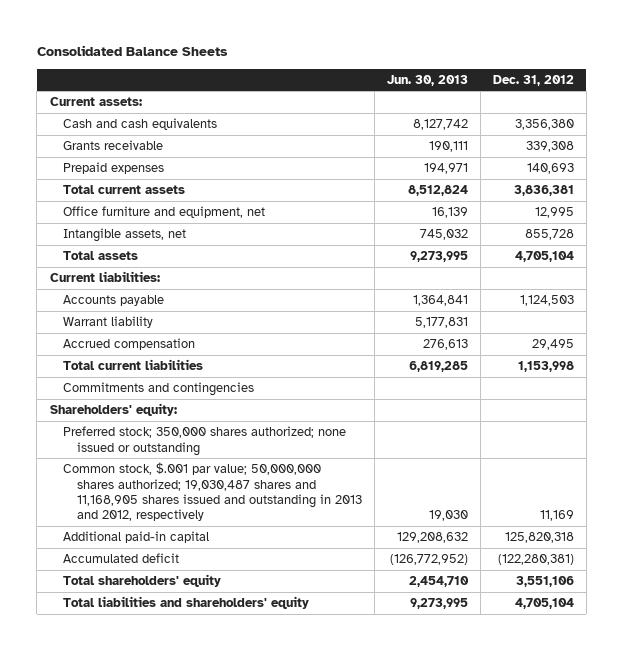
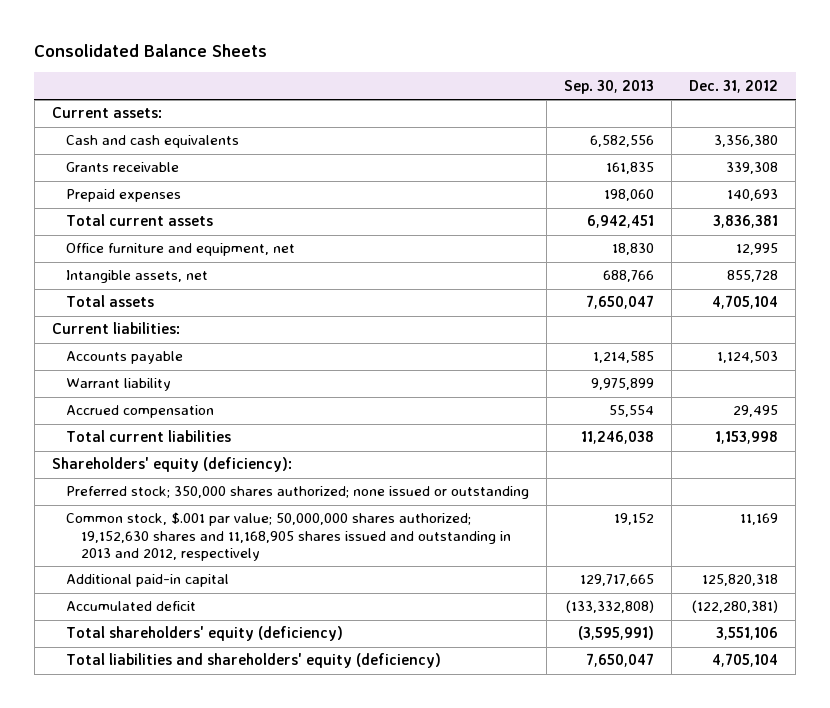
- | Jun. 30, 2013 | Dec. 31, 2012
+ | Sep. 30, 2013 | Dec. 31, 2012
- Commitments and contingencies
- Shareholders' equity:
+ Shareholders' equity (deficiency):
- Common stock, $.001 par value; 50,000,000 shares authorized; 19,030,487 shares and 11,168,905 shares issued and outstanding in 2013 and 2012, respectively | 19,030 | 11,169
+ Common stock, $.001 par value; 50,000,000 shares authorized; 19,152,630 shares and 11,168,905 shares issued and outstanding in 2013 and 2012, respectively | 19,152 | 11,169
- Total shareholders' equity | 2,454,710 | 3,551,106
- Total liabilities and shareholders' equity | 9,273,995 | 4,705,104
+ Total shareholders' equity (deficiency) | (3,595,991) | 3,551,106
+ Total liabilities and shareholders' equity (deficiency) | 7,650,047 | 4,705,104

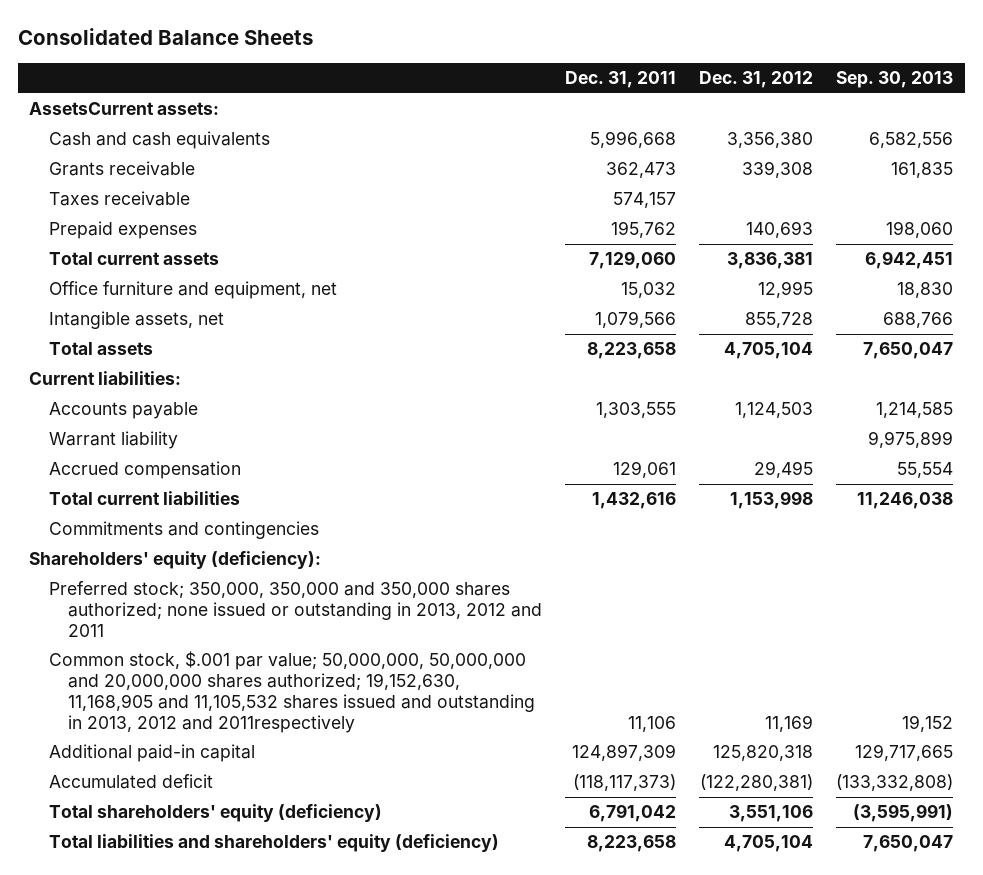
- | Sep. 30, 2013 | Dec. 31, 2012
+ | Dec. 31, 2011 | Dec. 31, 2012 | Sep. 30, 2013
- Current assets:
+ AssetsCurrent assets:
+ Taxes receivable | 574,157 | |
+ Commitments and contingencies
- Preferred stock; 350,000 shares authorized; none issued or outstanding
- Common stock, $.001 par value; 50,000,000 shares authorized; 19,152,630 shares and 11,168,905 shares issued and outstanding in 2013 and 2012, respectively | 19,152 | 11,169
+ Preferred stock; 350,000, 350,000 and 350,000 shares authorized; none issued or outstanding in 2013, 2012 and 2011
+ Common stock, $.001 par value; 50,000,000, 50,000,000 and 20,000,000 shares authorized; 19,152,630, 11,168,905 and 11,105,532 shares issued and outstanding in 2013, 2012 and 2011respectively | 11,106 | 11,169 | 19,152

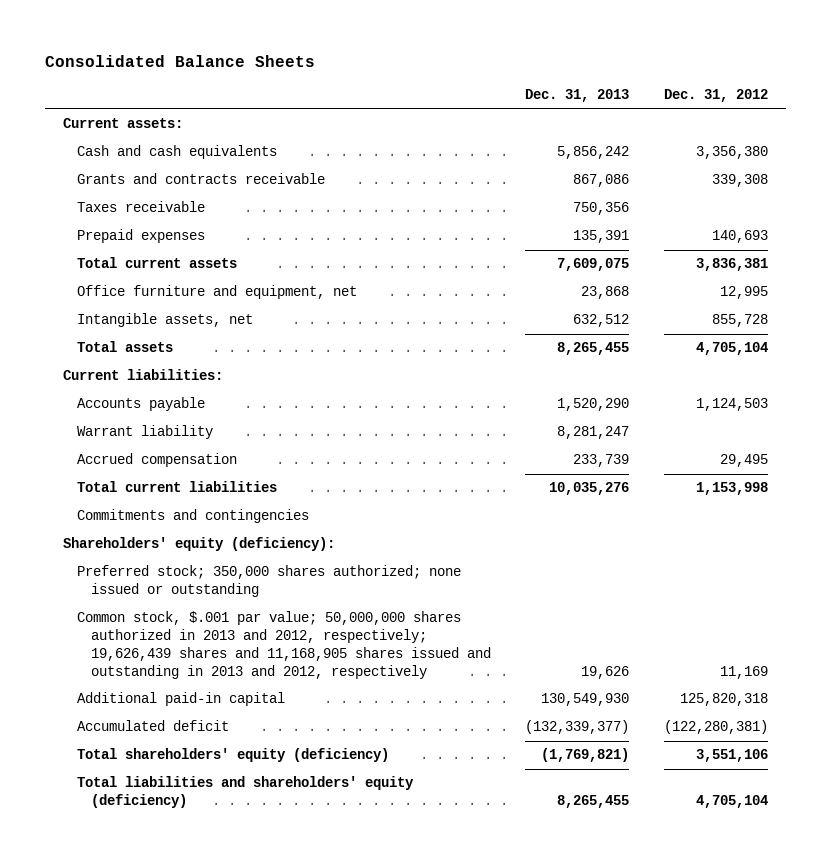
- | Dec. 31, 2011 | Dec. 31, 2012 | Sep. 30, 2013
+ | Dec. 31, 2013 | Dec. 31, 2012
- AssetsCurrent assets:
+ Current assets:
- Grants receivable | 362,473 | 339,308 | 161,835
+ Grants and contracts receivable | 867,086 | 339,308
- Preferred stock; 350,000, 350,000 and 350,000 shares authorized; none issued or outstanding in 2013, 2012 and 2011
- Common stock, $.001 par value; 50,000,000, 50,000,000 and 20,000,000 shares authorized; 19,152,630, 11,168,905 and 11,105,532 shares issued and outstanding in 2013, 2012 and 2011respectively | 11,106 | 11,169 | 19,152
+ Preferred stock; 350,000 shares authorized; none issued or outstanding
+ Common stock, $.001 par value; 50,000,000 shares authorized in 2013 and 2012, respectively; 19,626,439 shares and 11,168,905 shares issued and outstanding in 2013 and 2012, respectively | 19,626 | 11,169

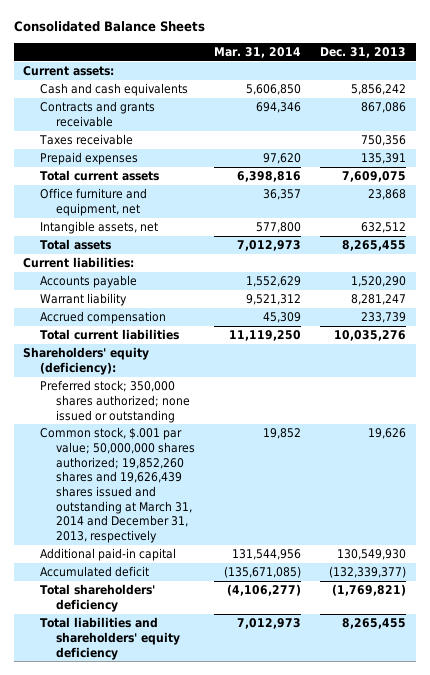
- | Dec. 31, 2013 | Dec. 31, 2012
+ | Mar. 31, 2014 | Dec. 31, 2013
- Grants and contracts receivable | 867,086 | 339,308
+ Contracts and grants receivable | 694,346 | 867,086
- Commitments and contingencies
- Common stock, $.001 par value; 50,000,000 shares authorized in 2013 and 2012, respectively; 19,626,439 shares and 11,168,905 shares issued and outstanding in 2013 and 2012, respectively | 19,626 | 11,169
+ Common stock, $.001 par value; 50,000,000 shares authorized; 19,852,260 shares and 19,626,439 shares issued and outstanding at March 31, 2014 and December 31, 2013, respectively | 19,852 | 19,626
- Total shareholders' equity (deficiency) | (1,769,821) | 3,551,106
- Total liabilities and shareholders' equity (deficiency) | 8,265,455 | 4,705,104
+ Total shareholders' deficiency | (4,106,277) | (1,769,821)
+ Total liabilities and shareholders' equity deficiency | 7,012,973 | 8,265,455

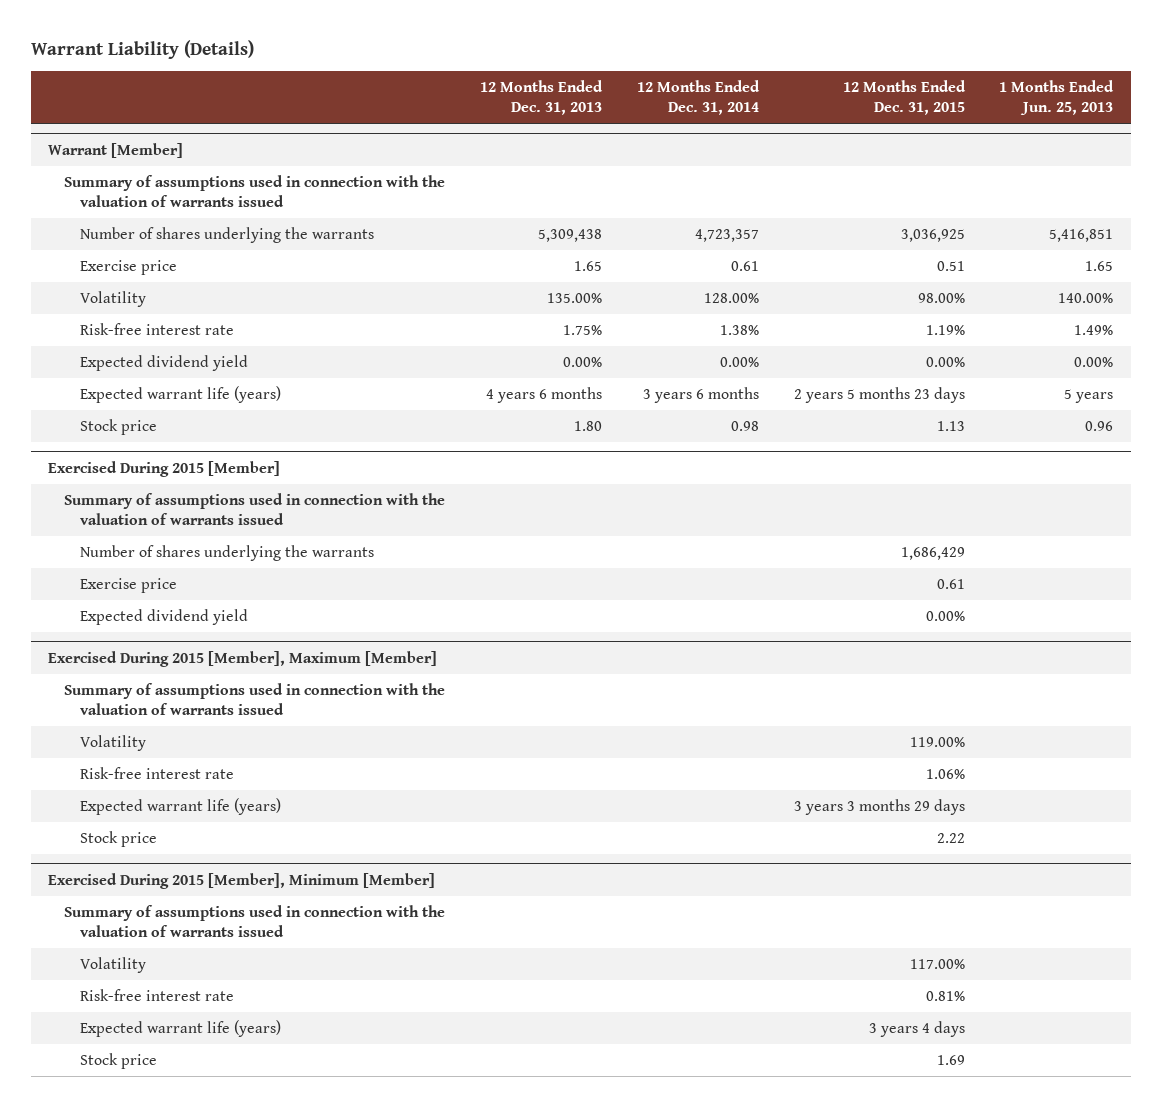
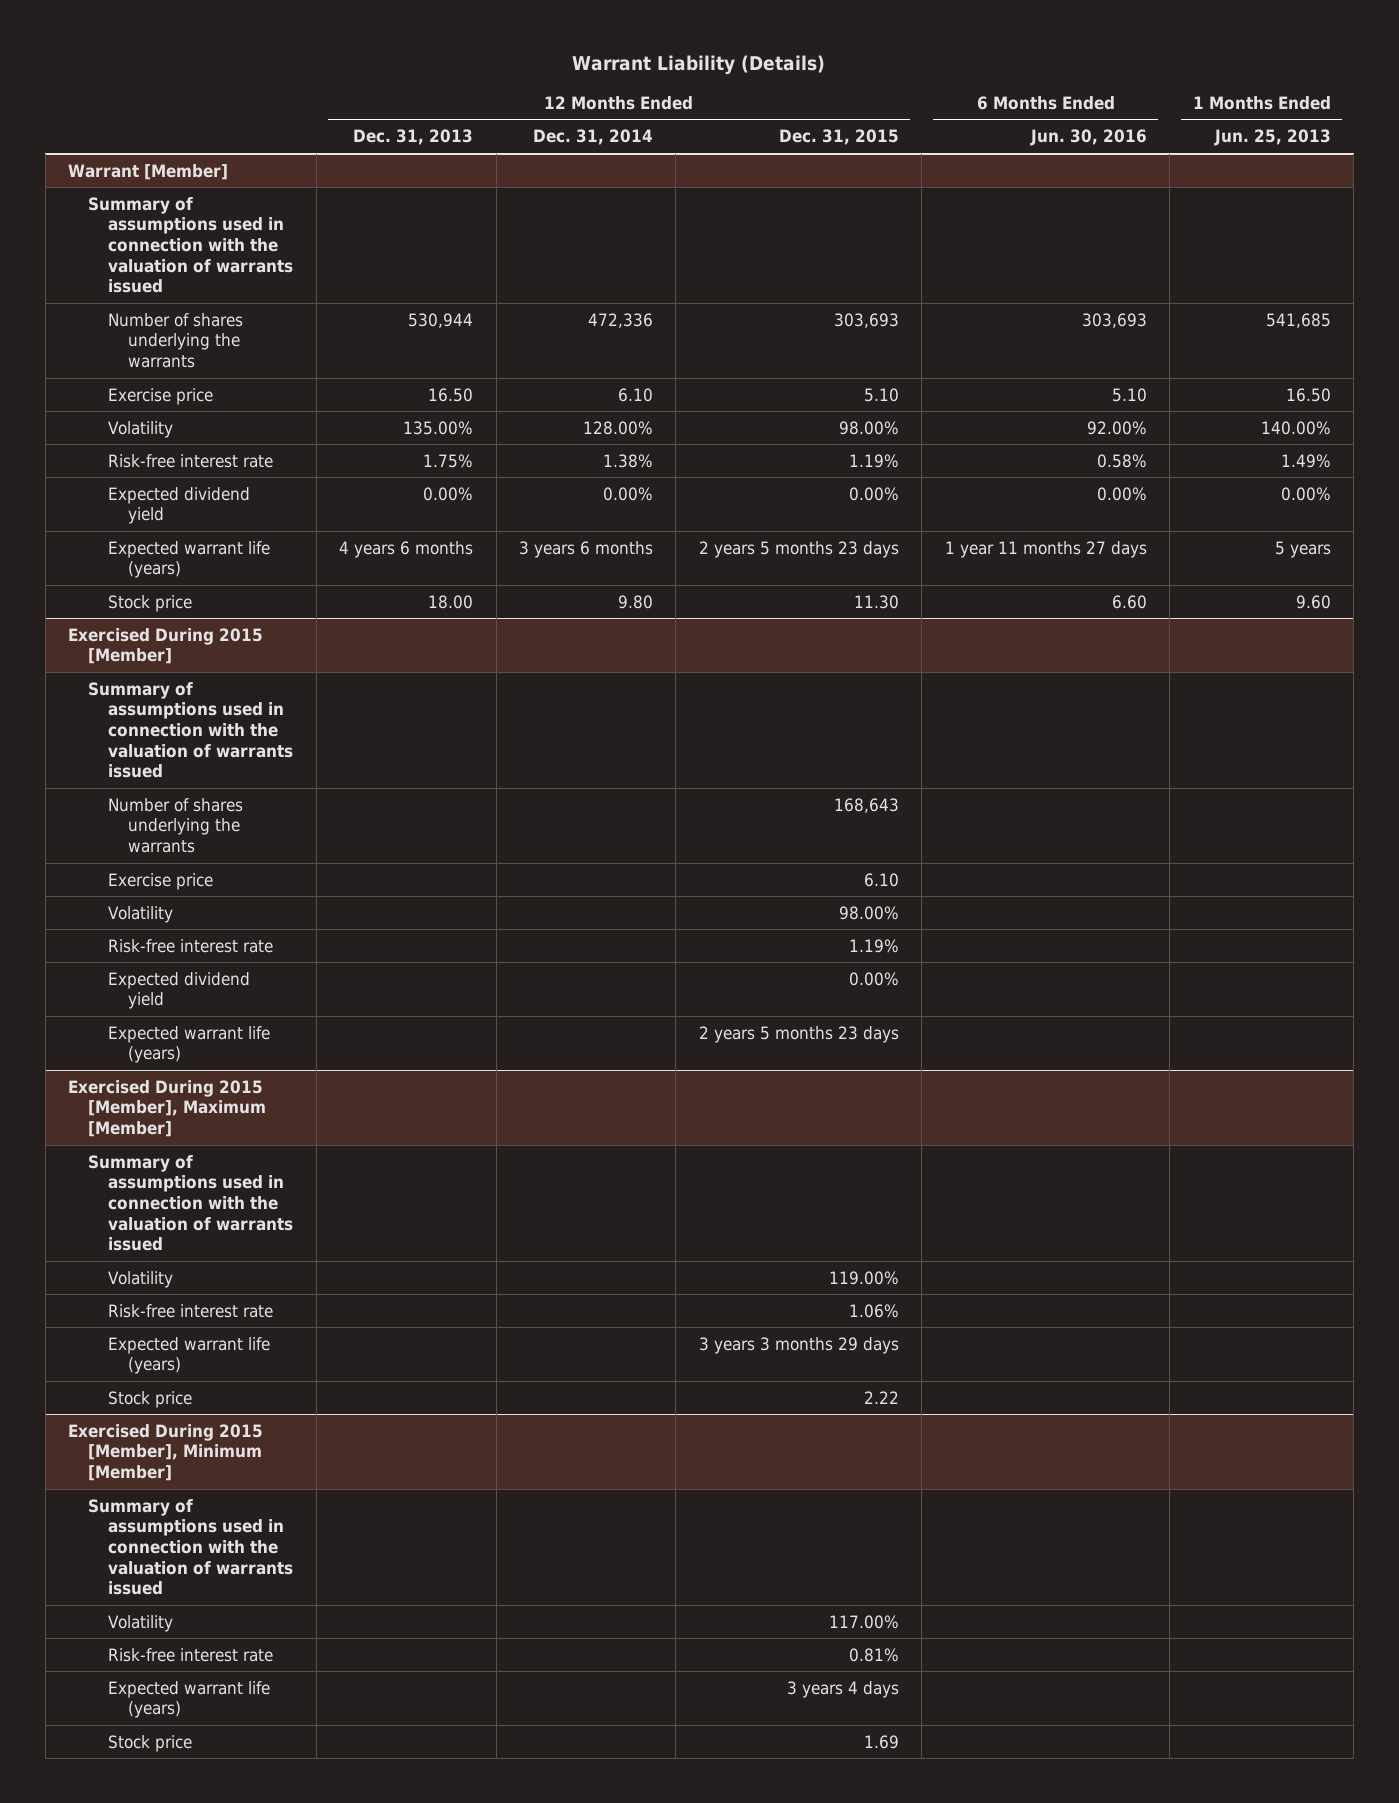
- | 12 Months Ended Dec. 31, 2013 | 12 Months Ended Dec. 31, 2014 | 12 Months Ended Dec. 31, 2015 | 1 Months Ended Jun. 25, 2013
+ | 12 Months Ended Dec. 31, 2013 | 12 Months Ended Dec. 31, 2014 | 12 Months Ended Dec. 31, 2015 | 6 Months Ended Jun. 30, 2016 | 1 Months Ended Jun. 25, 2013
@ Warrant [Member]
- Number of shares underlying the warrants | 5,309,438 | 4,723,357 | 3,036,925 | 5,416,851
- Exercise price | 1.65 | 0.61 | 0.51 | 1.65
+ Number of shares underlying the warrants | 530,944 | 472,336 | 303,693 | 303,693 | 541,685
+ Exercise price | 16.50 | 6.10 | 5.10 | 5.10 | 16.50
- Stock price | 1.80 | 0.98 | 1.13 | 0.96
+ Stock price | 18.00 | 9.80 | 11.30 | 6.60 | 9.60
@ Exercised During 2015 [Member]
- Number of shares underlying the warrants | | | 1,686,429 |
- Exercise price | | | 0.61 |
+ Number of shares underlying the warrants | | | 168,643 | |
+ Exercise price | | | 6.10 | |
+ Volatility | | | 98.00% | |
+ Risk-free interest rate | | | 1.19% | |
+ Expected warrant life (years) | | | 2 years 5 months 23 days | |

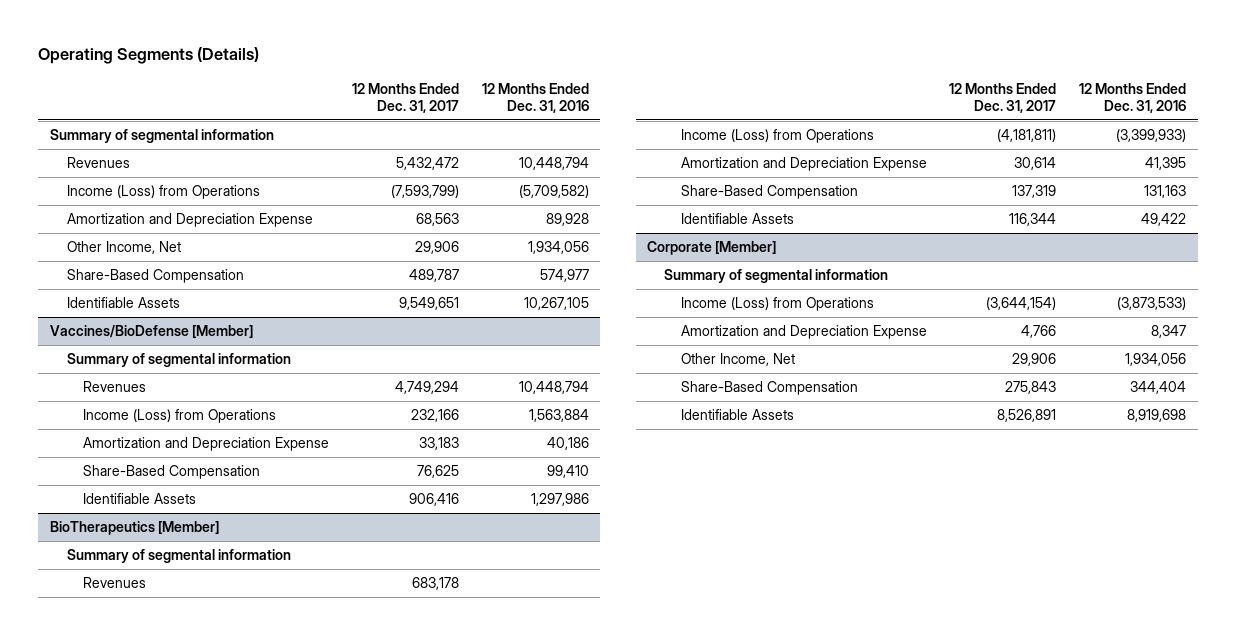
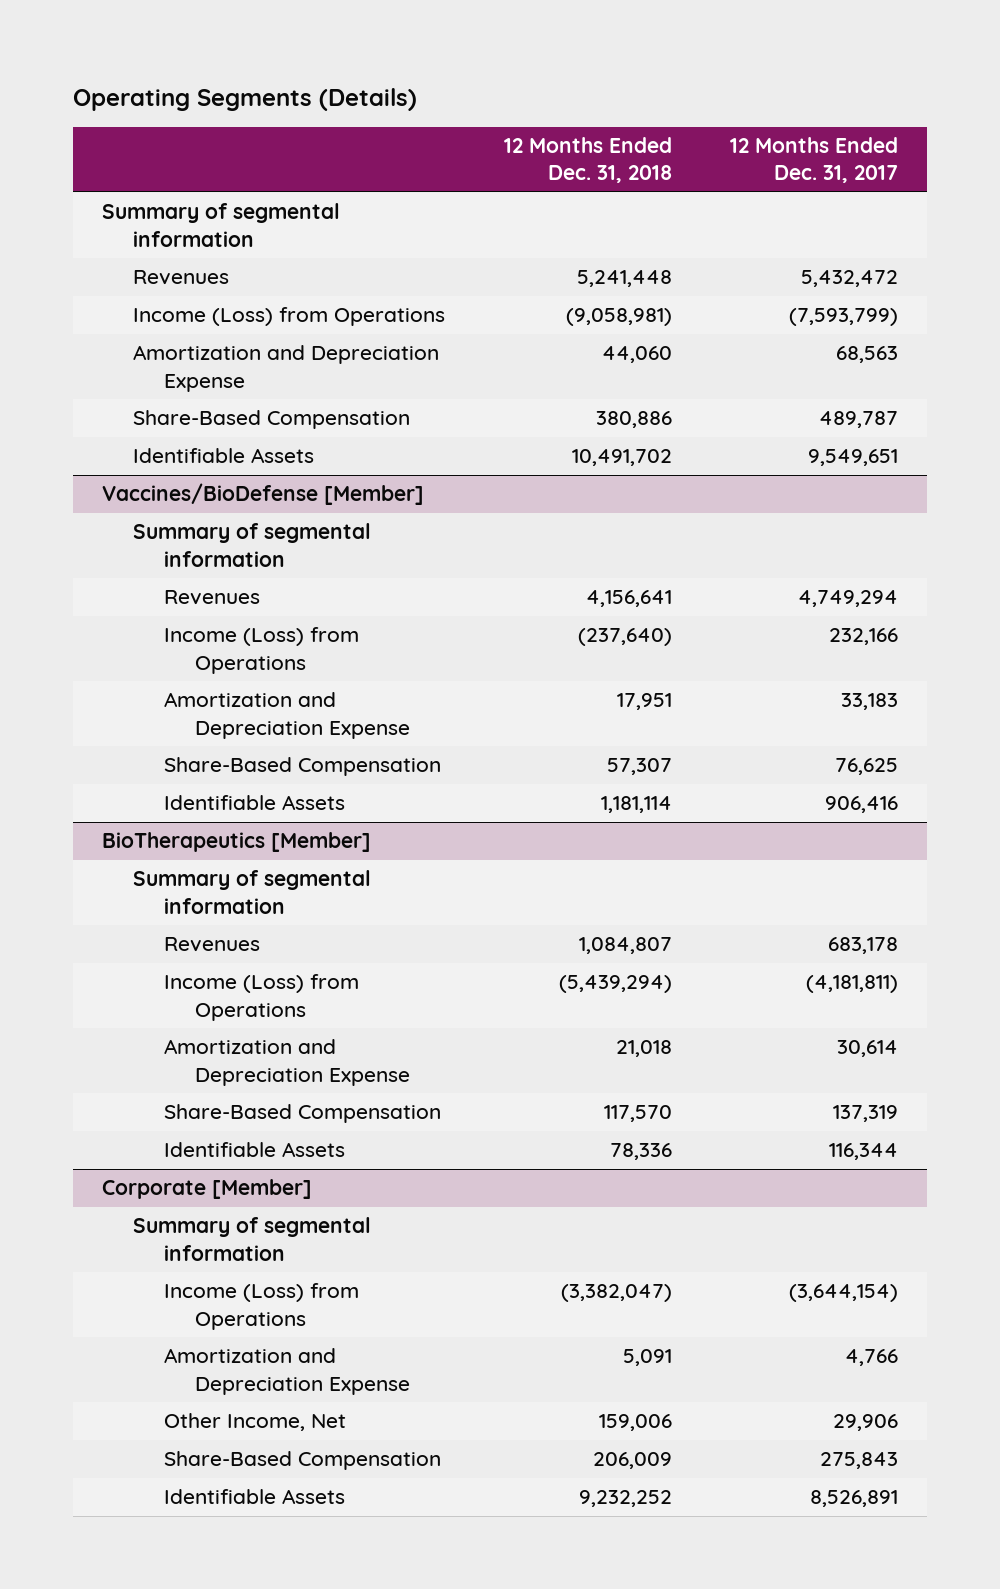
- | 12 Months Ended Dec. 31, 2017 | 12 Months Ended Dec. 31, 2016
+ | 12 Months Ended Dec. 31, 2018 | 12 Months Ended Dec. 31, 2017
- Other Income, Net | 29,906 | 1,934,056

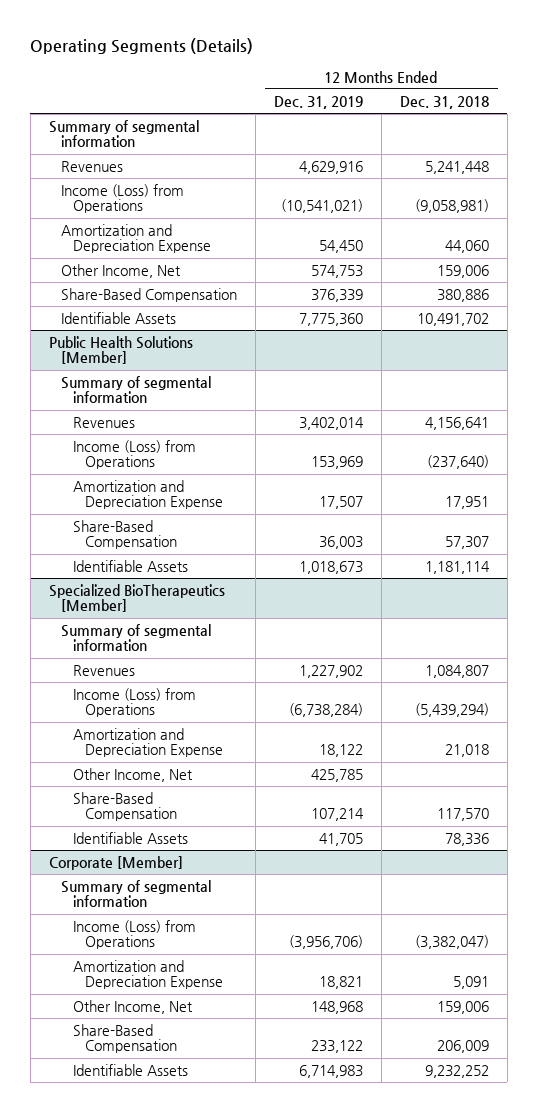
- | 12 Months Ended Dec. 31, 2018 | 12 Months Ended Dec. 31, 2017
+ | 12 Months Ended Dec. 31, 2019 | 12 Months Ended Dec. 31, 2018
+ Other Income, Net | 574,753 | 159,006
- Vaccines/BioDefense [Member]
+ Public Health Solutions [Member]
- BioTherapeutics [Member]
+ Specialized BioTherapeutics [Member]
+ Other Income, Net | 425,785 |

